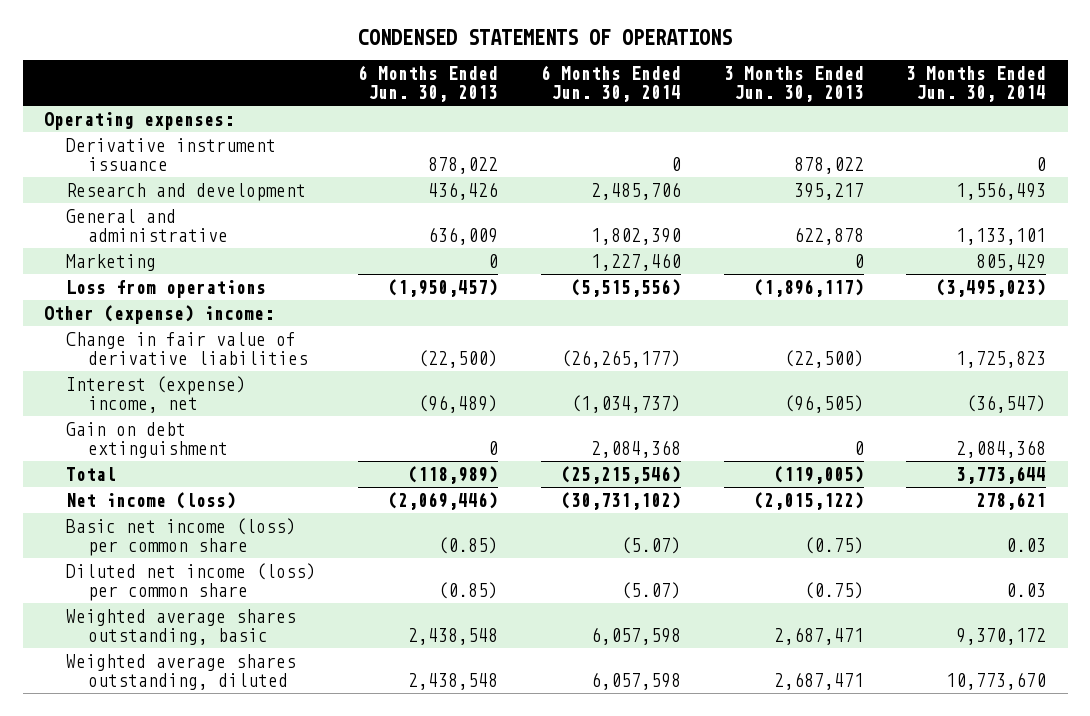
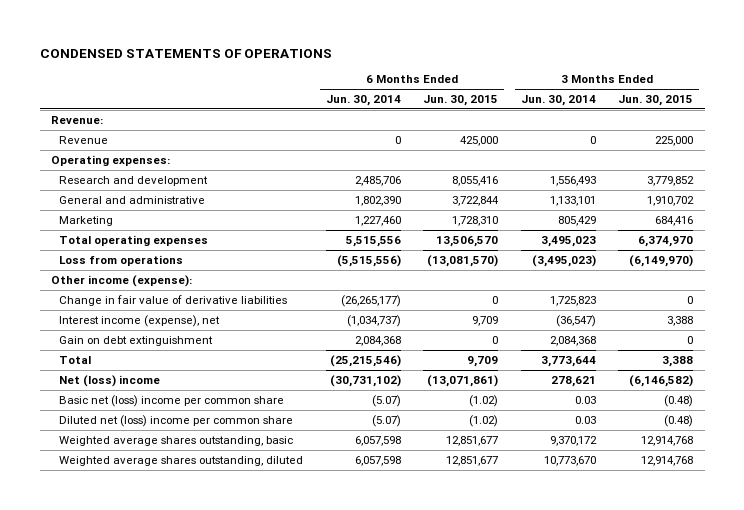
- | 6 Months Ended Jun. 30, 2013 | 6 Months Ended Jun. 30, 2014 | 3 Months Ended Jun. 30, 2013 | 3 Months Ended Jun. 30, 2014
+ | 6 Months Ended Jun. 30, 2014 | 6 Months Ended Jun. 30, 2015 | 3 Months Ended Jun. 30, 2014 | 3 Months Ended Jun. 30, 2015
+ Revenue:
+ Revenue | 0 | 425,000 | 0 | 225,000
- Derivative instrument issuance | 878,022 | 0 | 878,022 | 0
+ Total operating expenses | 5,515,556 | 13,506,570 | 3,495,023 | 6,374,970
- Other (expense) income:
+ Other income (expense):
- Interest (expense) income, net | (96,489) | (1,034,737) | (96,505) | (36,547)
+ Interest income (expense), net | (1,034,737) | 9,709 | (36,547) | 3,388
- Net income (loss) | (2,069,446) | (30,731,102) | (2,015,122) | 278,621
- Basic net income (loss) per common share | (0.85) | (5.07) | (0.75) | 0.03
- Diluted net income (loss) per common share | (0.85) | (5.07) | (0.75) | 0.03
+ Net (loss) income | (30,731,102) | (13,071,861) | 278,621 | (6,146,582)
+ Basic net (loss) income per common share | (5.07) | (1.02) | 0.03 | (0.48)
+ Diluted net (loss) income per common share | (5.07) | (1.02) | 0.03 | (0.48)

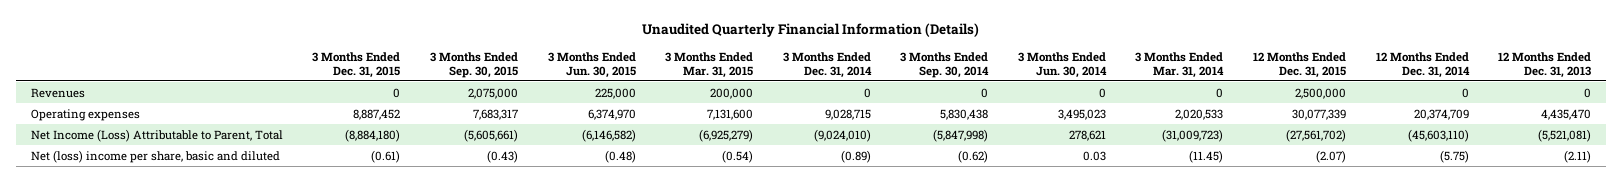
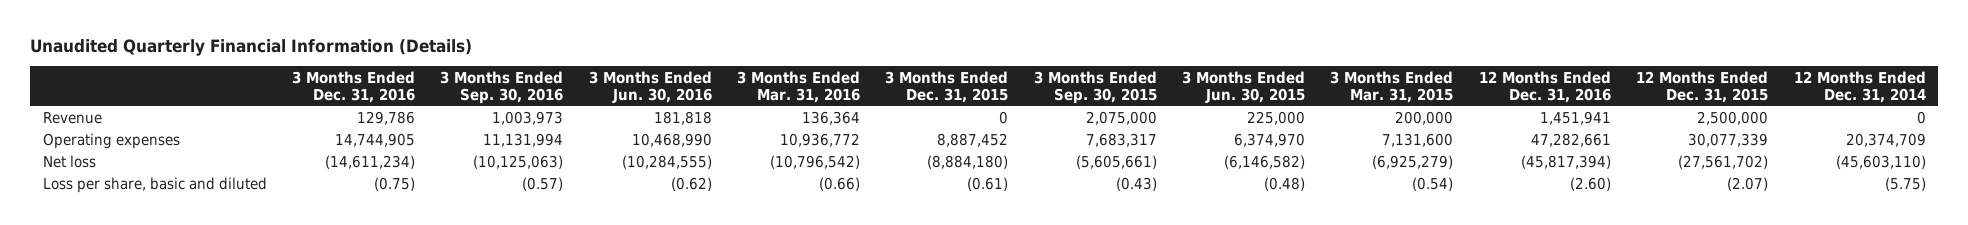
- | 3 Months Ended Dec. 31, 2015 | 3 Months Ended Sep. 30, 2015 | 3 Months Ended Jun. 30, 2015 | 3 Months Ended Mar. 31, 2015 | 3 Months Ended Dec. 31, 2014 | 3 Months Ended Sep. 30, 2014 | 3 Months Ended Jun. 30, 2014 | 3 Months Ended Mar. 31, 2014 | 12 Months Ended Dec. 31, 2015 | 12 Months Ended Dec. 31, 2014 | 12 Months Ended Dec. 31, 2013
+ | 3 Months Ended Dec. 31, 2016 | 3 Months Ended Sep. 30, 2016 | 3 Months Ended Jun. 30, 2016 | 3 Months Ended Mar. 31, 2016 | 3 Months Ended Dec. 31, 2015 | 3 Months Ended Sep. 30, 2015 | 3 Months Ended Jun. 30, 2015 | 3 Months Ended Mar. 31, 2015 | 12 Months Ended Dec. 31, 2016 | 12 Months Ended Dec. 31, 2015 | 12 Months Ended Dec. 31, 2014
- Revenues | 0 | 2,075,000 | 225,000 | 200,000 | 0 | 0 | 0 | 0 | 2,500,000 | 0 | 0
+ Revenue | 129,786 | 1,003,973 | 181,818 | 136,364 | 0 | 2,075,000 | 225,000 | 200,000 | 1,451,941 | 2,500,000 | 0
- Net Income (Loss) Attributable to Parent, Total | (8,884,180) | (5,605,661) | (6,146,582) | (6,925,279) | (9,024,010) | (5,847,998) | 278,621 | (31,009,723) | (27,561,702) | (45,603,110) | (5,521,081)
- Net (loss) income per share, basic and diluted | (0.61) | (0.43) | (0.48) | (0.54) | (0.89) | (0.62) | 0.03 | (11.45) | (2.07) | (5.75) | (2.11)
+ Net loss | (14,611,234) | (10,125,063) | (10,284,555) | (10,796,542) | (8,884,180) | (5,605,661) | (6,146,582) | (6,925,279) | (45,817,394) | (27,561,702) | (45,603,110)
+ Loss per share, basic and diluted | (0.75) | (0.57) | (0.62) | (0.66) | (0.61) | (0.43) | (0.48) | (0.54) | (2.60) | (2.07) | (5.75)

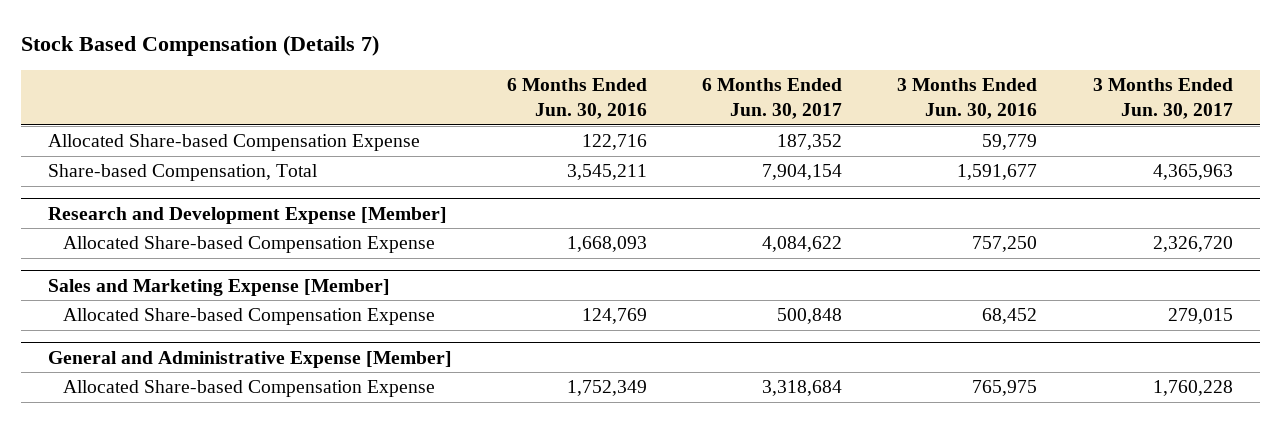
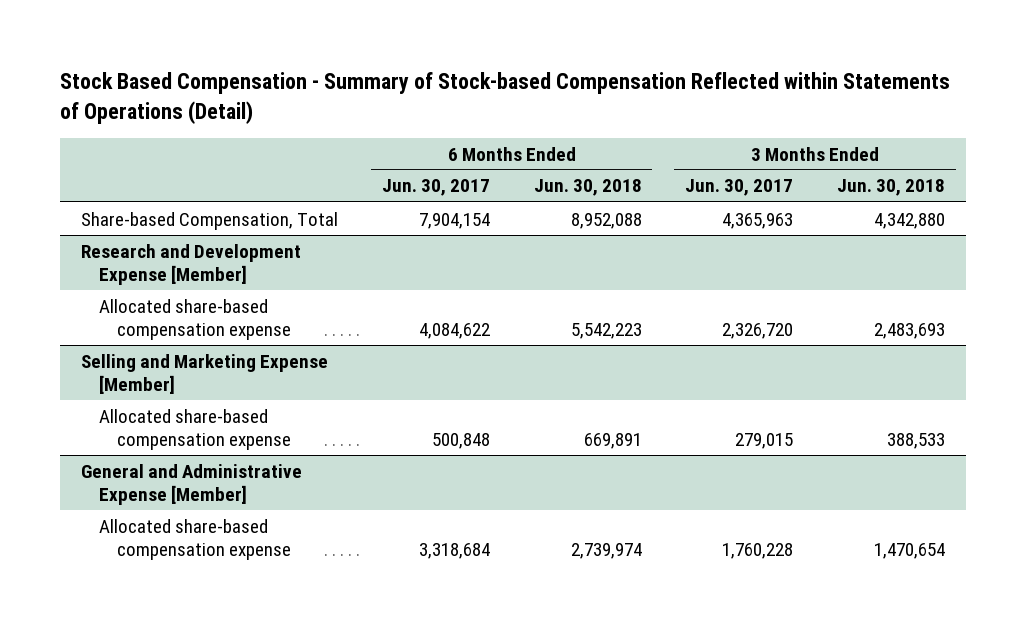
- Stock Based Compensation (Details 7)
+ Stock Based Compensation - Summary of Stock-based Compensation Reflected within Statements of Operations (Detail)
- | 6 Months Ended Jun. 30, 2016 | 6 Months Ended Jun. 30, 2017 | 3 Months Ended Jun. 30, 2016 | 3 Months Ended Jun. 30, 2017
+ | 6 Months Ended Jun. 30, 2017 | 6 Months Ended Jun. 30, 2018 | 3 Months Ended Jun. 30, 2017 | 3 Months Ended Jun. 30, 2018
- Allocated Share-based Compensation Expense | 122,716 | 187,352 | 59,779 |
@ Research and Development Expense [Member]
- Allocated Share-based Compensation Expense | 1,668,093 | 4,084,622 | 757,250 | 2,326,720
- Sales and Marketing Expense [Member]
- Allocated Share-based Compensation Expense | 124,769 | 500,848 | 68,452 | 279,015
@ Research and Development Expense [Member]
+ Allocated share-based compensation expense | 4,084,622 | 5,542,223 | 2,326,720 | 2,483,693
+ Selling and Marketing Expense [Member]
+ Allocated share-based compensation expense | 500,848 | 669,891 | 279,015 | 388,533
@ General and Administrative Expense [Member]
- Allocated Share-based Compensation Expense | 1,752,349 | 3,318,684 | 765,975 | 1,760,228
+ Allocated share-based compensation expense | 3,318,684 | 2,739,974 | 1,760,228 | 1,470,654

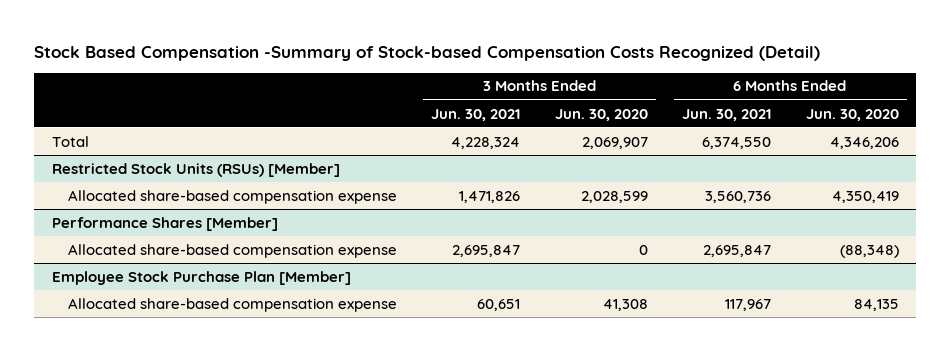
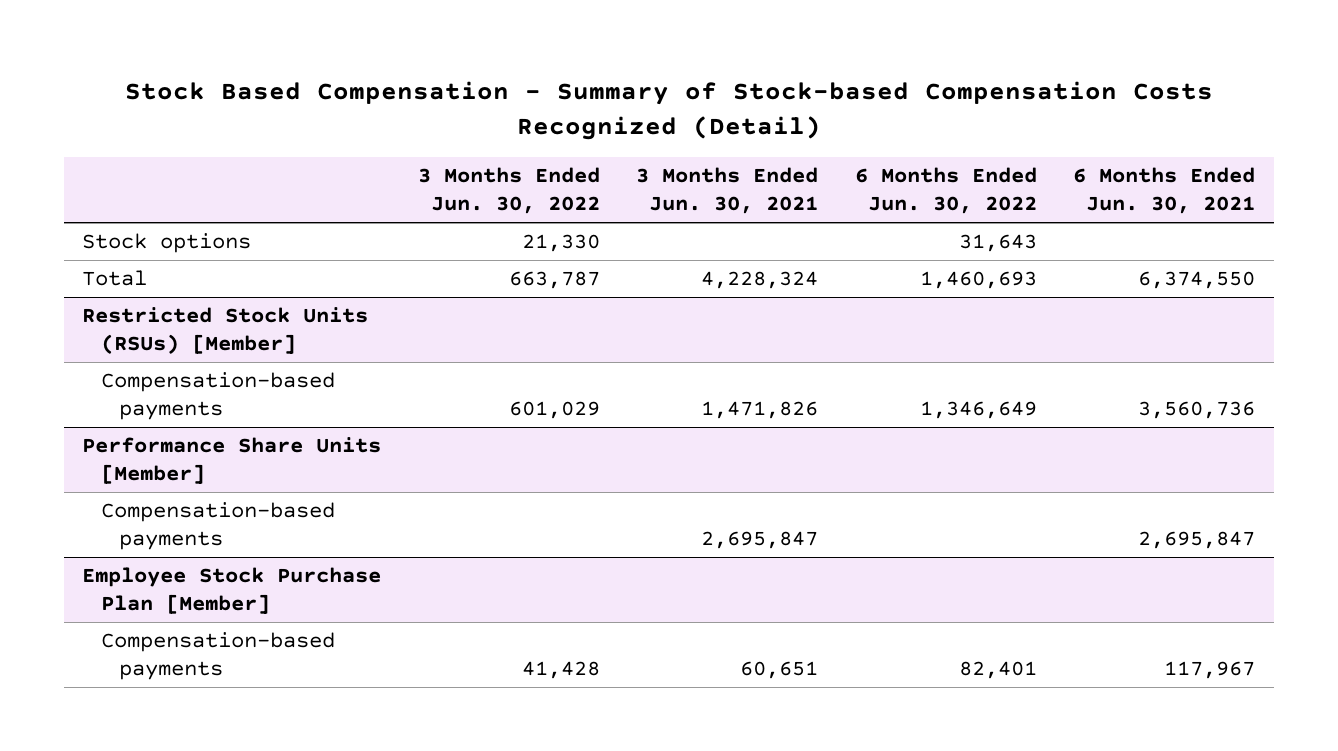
- Stock Based Compensation -Summary of Stock-based Compensation Costs Recognized (Detail)
+ Stock Based Compensation - Summary of Stock-based Compensation Costs Recognized (Detail)
- | 3 Months Ended Jun. 30, 2021 | 3 Months Ended Jun. 30, 2020 | 6 Months Ended Jun. 30, 2021 | 6 Months Ended Jun. 30, 2020
+ | 3 Months Ended Jun. 30, 2022 | 3 Months Ended Jun. 30, 2021 | 6 Months Ended Jun. 30, 2022 | 6 Months Ended Jun. 30, 2021
+ Stock options | 21,330 | | 31,643 |
@ Restricted Stock Units (RSUs) [Member]
- Allocated share-based compensation expense | 1,471,826 | 2,028,599 | 3,560,736 | 4,350,419
- Performance Shares [Member]
- Allocated share-based compensation expense | 2,695,847 | 0 | 2,695,847 | (88,348)
@ Restricted Stock Units (RSUs) [Member]
+ Compensation-based payments | 601,029 | 1,471,826 | 1,346,649 | 3,560,736
+ Performance Share Units [Member]
+ Compensation-based payments | | 2,695,847 | | 2,695,847
@ Employee Stock Purchase Plan [Member]
- Allocated share-based compensation expense | 60,651 | 41,308 | 117,967 | 84,135
+ Compensation-based payments | 41,428 | 60,651 | 82,401 | 117,967

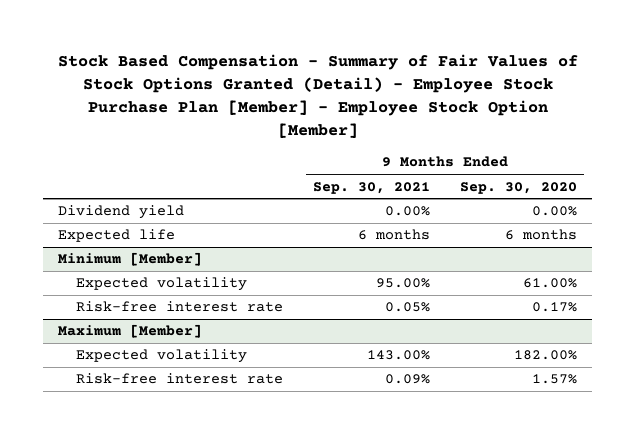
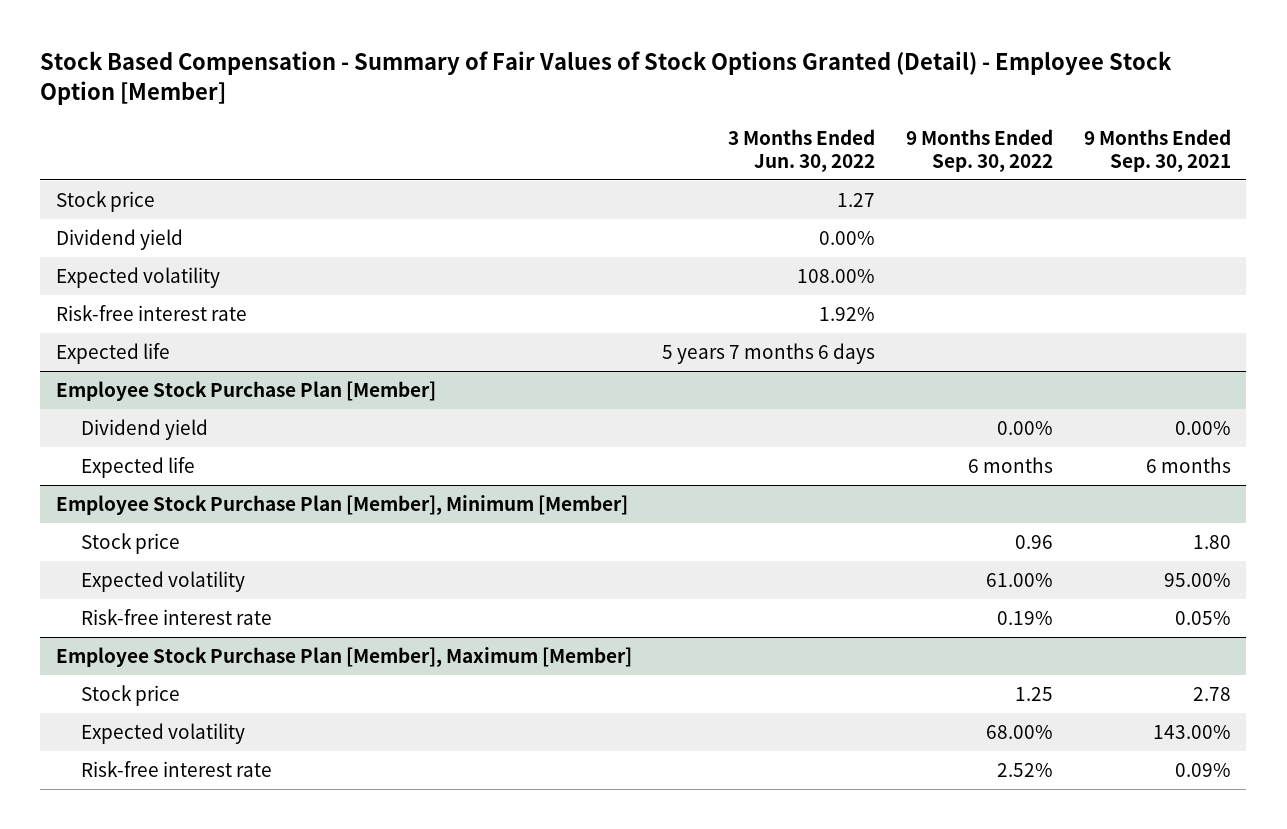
- Stock Based Compensation - Summary of Fair Values of Stock Options Granted (Detail) - Employee Stock Purchase Plan [Member] - Employee Stock Option [Member]
+ Stock Based Compensation - Summary of Fair Values of Stock Options Granted (Detail) - Employee Stock Option [Member]
- | 9 Months Ended Sep. 30, 2021 | 9 Months Ended Sep. 30, 2020
+ | 3 Months Ended Jun. 30, 2022 | 9 Months Ended Sep. 30, 2022 | 9 Months Ended Sep. 30, 2021
+ Stock price | 1.27 | |
+ Dividend yield | 0.00% | |
+ Expected volatility | 108.00% | |
+ Risk-free interest rate | 1.92% | |
+ Expected life | 5 years 7 months 6 days | |
+ Employee Stock Purchase Plan [Member]
- Minimum [Member]
+ Employee Stock Purchase Plan [Member], Minimum [Member]
+ Stock price | | 0.96 | 1.80
- Maximum [Member]
+ Employee Stock Purchase Plan [Member], Maximum [Member]
+ Stock price | | 1.25 | 2.78

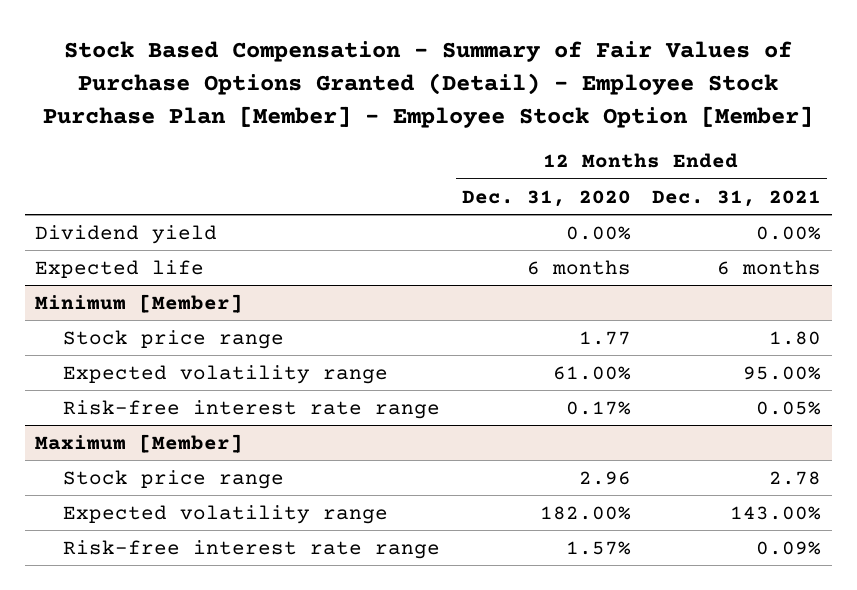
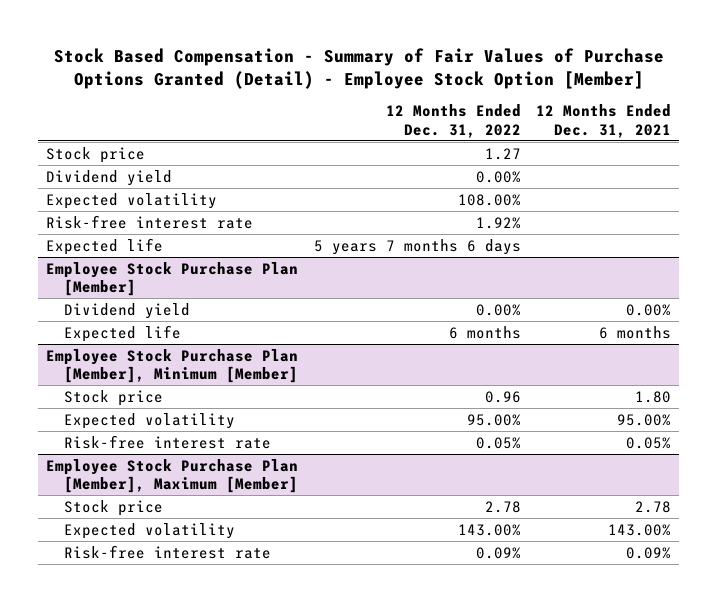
- Stock Based Compensation - Summary of Fair Values of Purchase Options Granted (Detail) - Employee Stock Purchase Plan [Member] - Employee Stock Option [Member]
+ Stock Based Compensation - Summary of Fair Values of Purchase Options Granted (Detail) - Employee Stock Option [Member]
- | 12 Months Ended Dec. 31, 2020 | 12 Months Ended Dec. 31, 2021
+ | 12 Months Ended Dec. 31, 2022 | 12 Months Ended Dec. 31, 2021
+ Stock price | 1.27 |
+ Dividend yield | 0.00% |
+ Expected volatility | 108.00% |
+ Risk-free interest rate | 1.92% |
+ Expected life | 5 years 7 months 6 days |
+ Employee Stock Purchase Plan [Member]
- Minimum [Member]
- Stock price range | 1.77 | 1.80
- Expected volatility range | 61.00% | 95.00%
- Risk-free interest rate range | 0.17% | 0.05%
- Maximum [Member]
- Stock price range | 2.96 | 2.78
- Expected volatility range | 182.00% | 143.00%
- Risk-free interest rate range | 1.57% | 0.09%
+ Employee Stock Purchase Plan [Member], Minimum [Member]
+ Stock price | 0.96 | 1.80
+ Expected volatility | 95.00% | 95.00%
+ Risk-free interest rate | 0.05% | 0.05%
+ Employee Stock Purchase Plan [Member], Maximum [Member]
+ Stock price | 2.78 | 2.78
+ Expected volatility | 143.00% | 143.00%
+ Risk-free interest rate | 0.09% | 0.09%

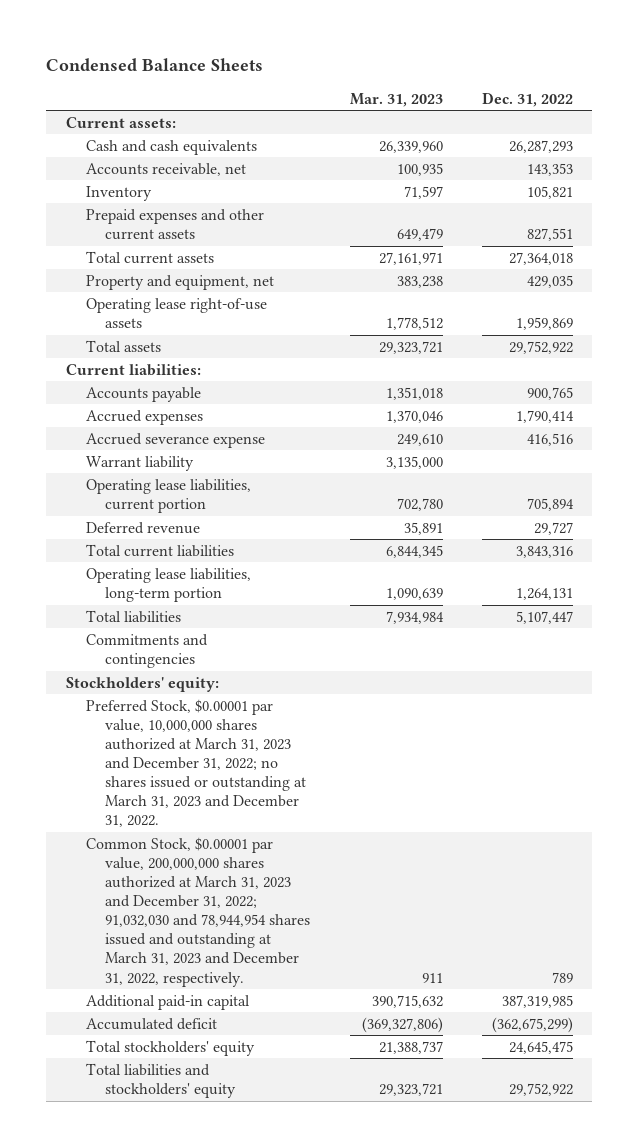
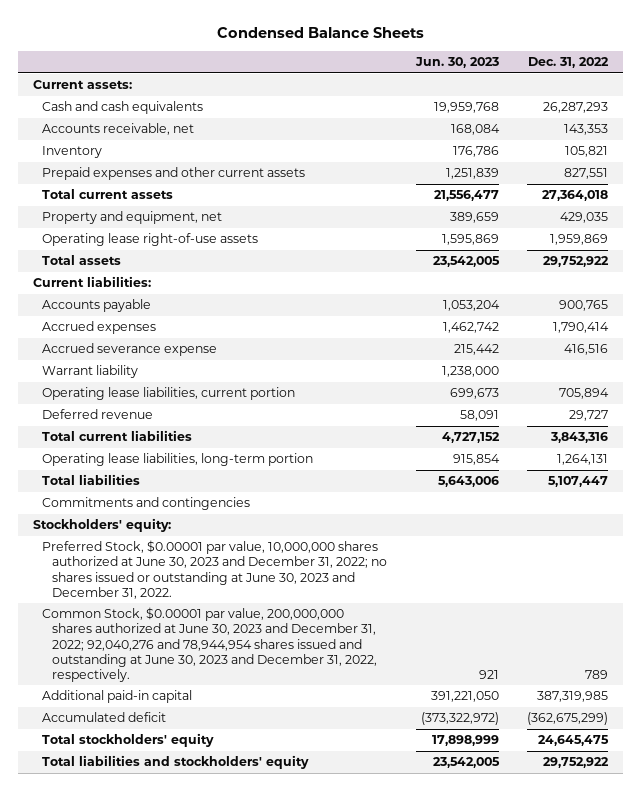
- | Mar. 31, 2023 | Dec. 31, 2022
+ | Jun. 30, 2023 | Dec. 31, 2022
- Preferred Stock, $0.00001 par value, 10,000,000 shares authorized at March 31, 2023 and December 31, 2022; no shares issued or outstanding at March 31, 2023 and December 31, 2022.
- Common Stock, $0.00001 par value, 200,000,000 shares authorized at March 31, 2023 and December 31, 2022; 91,032,030 and 78,944,954 shares issued and outstanding at March 31, 2023 and December 31, 2022, respectively. | 911 | 789
+ Preferred Stock, $0.00001 par value, 10,000,000 shares authorized at June 30, 2023 and December 31, 2022; no shares issued or outstanding at June 30, 2023 and December 31, 2022.
+ Common Stock, $0.00001 par value, 200,000,000 shares authorized at June 30, 2023 and December 31, 2022; 92,040,276 and 78,944,954 shares issued and outstanding at June 30, 2023 and December 31, 2022, respectively. | 921 | 789

